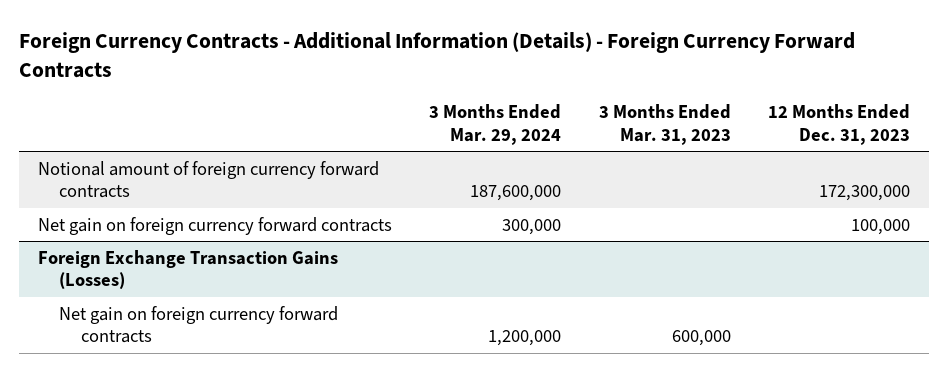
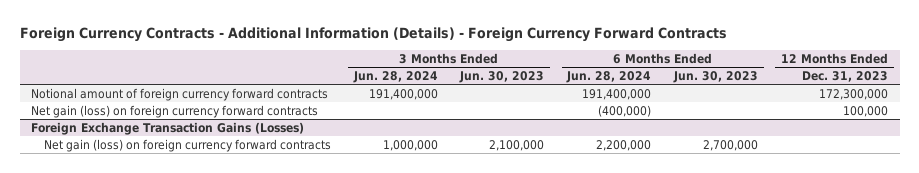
- | 3 Months Ended Mar. 29, 2024 | 3 Months Ended Mar. 31, 2023 | 12 Months Ended Dec. 31, 2023
+ | 3 Months Ended Jun. 28, 2024 | 3 Months Ended Jun. 30, 2023 | 6 Months Ended Jun. 28, 2024 | 6 Months Ended Jun. 30, 2023 | 12 Months Ended Dec. 31, 2023
- Net gain on foreign currency forward contracts | 300,000 | | 100,000
+ Net gain (loss) on foreign currency forward contracts | | | (400,000) | | 100,000
@ Foreign Exchange Transaction Gains (Losses)
- Net gain on foreign currency forward contracts | 1,200,000 | 600,000 |
+ Net gain (loss) on foreign currency forward contracts | 1,000,000 | 2,100,000 | 2,200,000 | 2,700,000 |

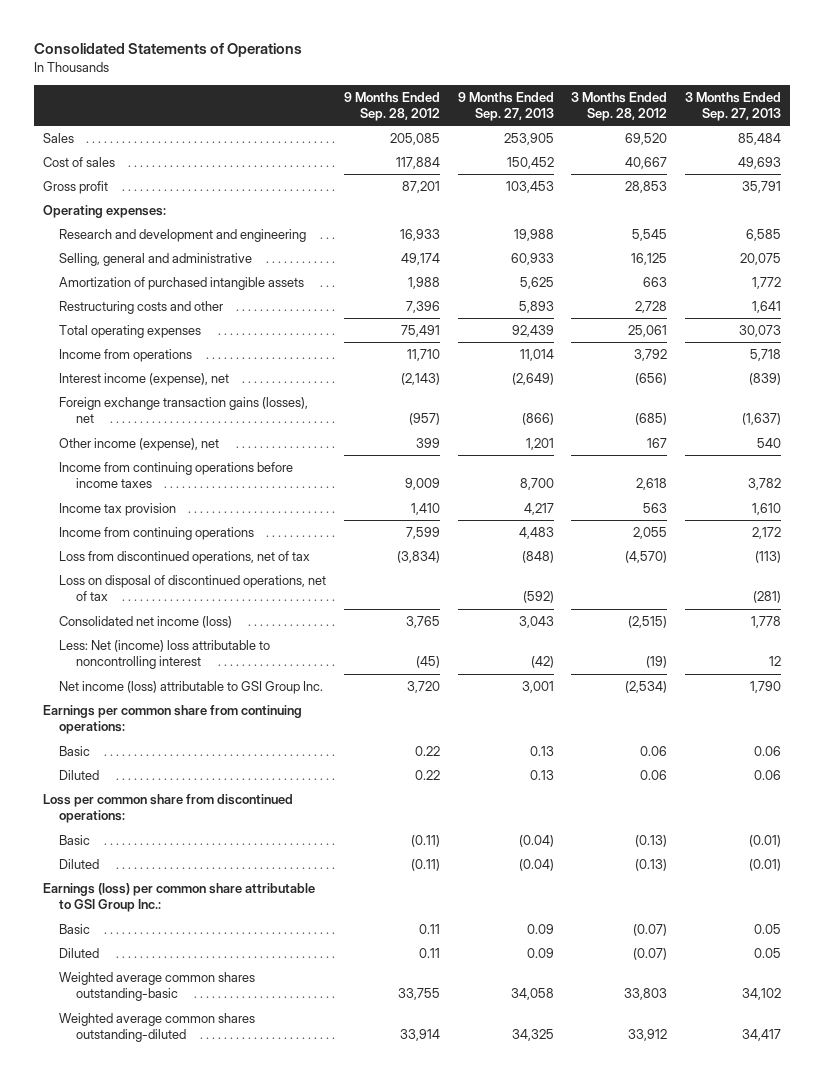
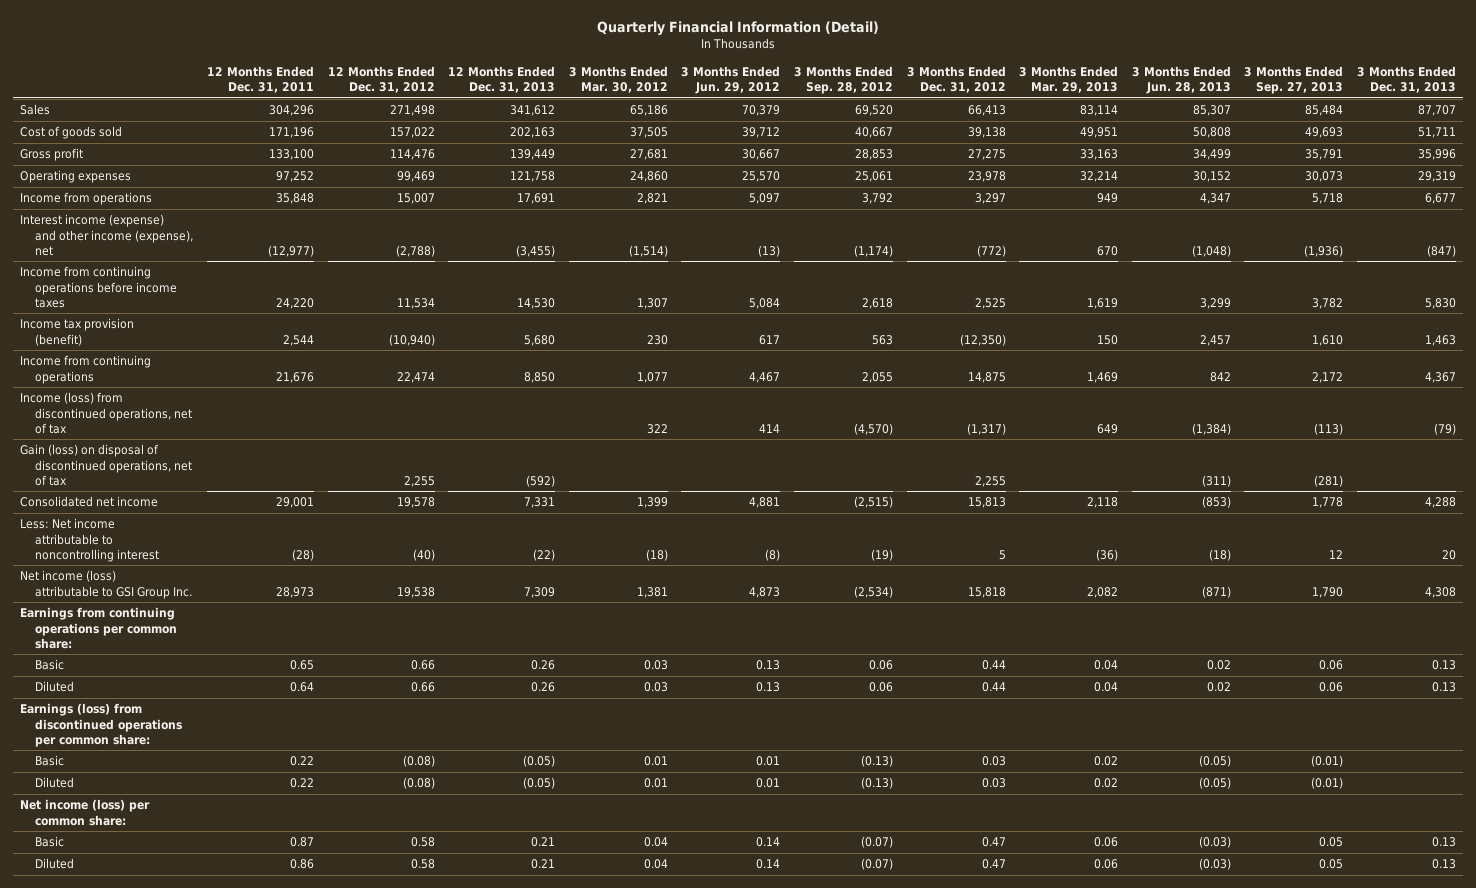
- Consolidated Statements of Operations
+ Quarterly Financial Information (Detail)
- | 9 Months Ended Sep. 28, 2012 | 9 Months Ended Sep. 27, 2013 | 3 Months Ended Sep. 28, 2012 | 3 Months Ended Sep. 27, 2013
+ | 12 Months Ended Dec. 31, 2011 | 12 Months Ended Dec. 31, 2012 | 12 Months Ended Dec. 31, 2013 | 3 Months Ended Mar. 30, 2012 | 3 Months Ended Jun. 29, 2012 | 3 Months Ended Sep. 28, 2012 | 3 Months Ended Dec. 31, 2012 | 3 Months Ended Mar. 29, 2013 | 3 Months Ended Jun. 28, 2013 | 3 Months Ended Sep. 27, 2013 | 3 Months Ended Dec. 31, 2013
- Cost of sales | 117,884 | 150,452 | 40,667 | 49,693
+ Cost of goods sold | 171,196 | 157,022 | 202,163 | 37,505 | 39,712 | 40,667 | 39,138 | 49,951 | 50,808 | 49,693 | 51,711
- Operating expenses:
- Research and development and engineering | 16,933 | 19,988 | 5,545 | 6,585
- Selling, general and administrative | 49,174 | 60,933 | 16,125 | 20,075
- Amortization of purchased intangible assets | 1,988 | 5,625 | 663 | 1,772
- Restructuring costs and other | 7,396 | 5,893 | 2,728 | 1,641
- Total operating expenses | 75,491 | 92,439 | 25,061 | 30,073
+ Operating expenses | 97,252 | 99,469 | 121,758 | 24,860 | 25,570 | 25,061 | 23,978 | 32,214 | 30,152 | 30,073 | 29,319
- Interest income (expense), net | (2,143) | (2,649) | (656) | (839)
- Foreign exchange transaction gains (losses), net | (957) | (866) | (685) | (1,637)
- Other income (expense), net | 399 | 1,201 | 167 | 540
+ Interest income (expense) and other income (expense), net | (12,977) | (2,788) | (3,455) | (1,514) | (13) | (1,174) | (772) | 670 | (1,048) | (1,936) | (847)
- Income tax provision | 1,410 | 4,217 | 563 | 1,610
+ Income tax provision (benefit) | 2,544 | (10,940) | 5,680 | 230 | 617 | 563 | (12,350) | 150 | 2,457 | 1,610 | 1,463
- Loss from discontinued operations, net of tax | (3,834) | (848) | (4,570) | (113)
- Loss on disposal of discontinued operations, net of tax | | (592) | | (281)
- Consolidated net income (loss) | 3,765 | 3,043 | (2,515) | 1,778
- Less: Net (income) loss attributable to noncontrolling interest | (45) | (42) | (19) | 12
+ Income (loss) from discontinued operations, net of tax | | | | 322 | 414 | (4,570) | (1,317) | 649 | (1,384) | (113) | (79)
+ Gain (loss) on disposal of discontinued operations, net of tax | | 2,255 | (592) | | | | 2,255 | | (311) | (281) |
+ Consolidated net income | 29,001 | 19,578 | 7,331 | 1,399 | 4,881 | (2,515) | 15,813 | 2,118 | (853) | 1,778 | 4,288
+ Less: Net income attributable to noncontrolling interest | (28) | (40) | (22) | (18) | (8) | (19) | 5 | (36) | (18) | 12 | 20
- Earnings per common share from continuing operations:
+ Earnings from continuing operations per common share:
- Loss per common share from discontinued operations:
+ Earnings (loss) from discontinued operations per common share:
- Earnings (loss) per common share attributable to GSI Group Inc.:
+ Net income (loss) per common share:
- Weighted average common shares outstanding-basic | 33,755 | 34,058 | 33,803 | 34,102
- Weighted average common shares outstanding-diluted | 33,914 | 34,325 | 33,912 | 34,417

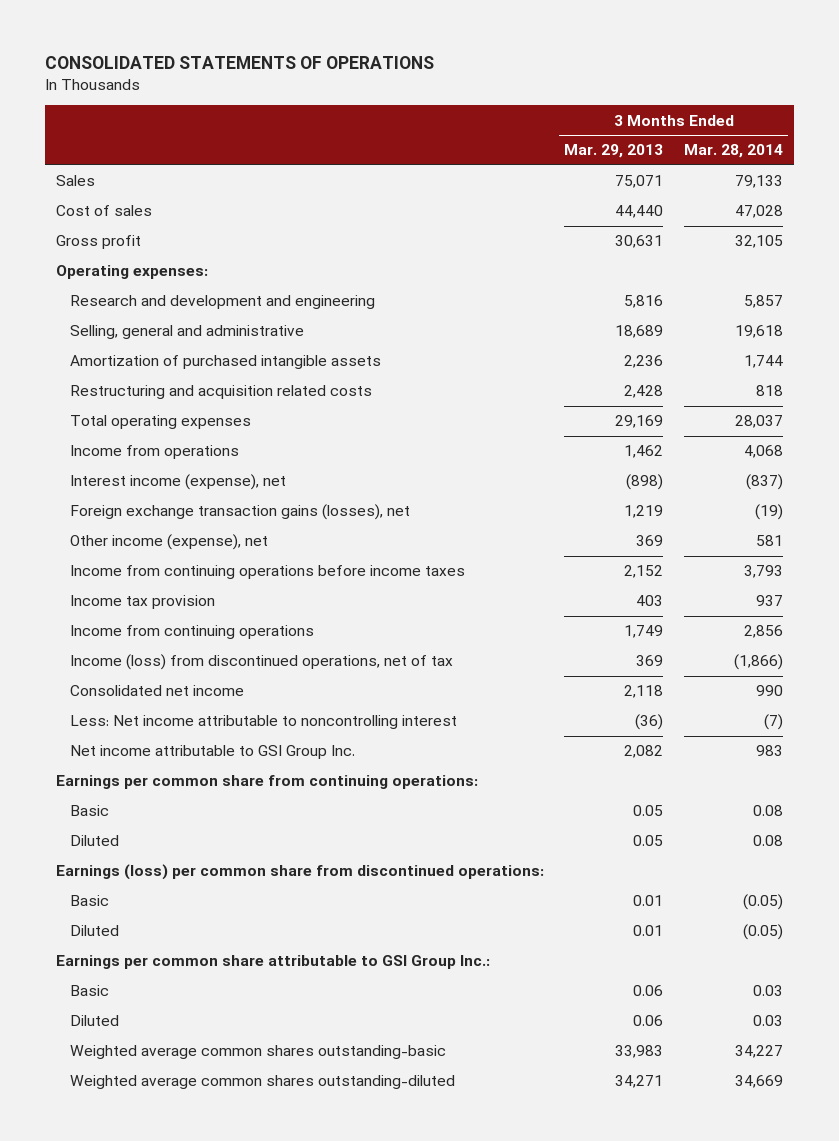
- Quarterly Financial Information (Detail)
+ CONSOLIDATED STATEMENTS OF OPERATIONS
- | 12 Months Ended Dec. 31, 2011 | 12 Months Ended Dec. 31, 2012 | 12 Months Ended Dec. 31, 2013 | 3 Months Ended Mar. 30, 2012 | 3 Months Ended Jun. 29, 2012 | 3 Months Ended Sep. 28, 2012 | 3 Months Ended Dec. 31, 2012 | 3 Months Ended Mar. 29, 2013 | 3 Months Ended Jun. 28, 2013 | 3 Months Ended Sep. 27, 2013 | 3 Months Ended Dec. 31, 2013
+ | 3 Months Ended Mar. 29, 2013 | 3 Months Ended Mar. 28, 2014
- Sales | 304,296 | 271,498 | 341,612 | 65,186 | 70,379 | 69,520 | 66,413 | 83,114 | 85,307 | 85,484 | 87,707
- Cost of goods sold | 171,196 | 157,022 | 202,163 | 37,505 | 39,712 | 40,667 | 39,138 | 49,951 | 50,808 | 49,693 | 51,711
- Gross profit | 133,100 | 114,476 | 139,449 | 27,681 | 30,667 | 28,853 | 27,275 | 33,163 | 34,499 | 35,791 | 35,996
- Operating expenses | 97,252 | 99,469 | 121,758 | 24,860 | 25,570 | 25,061 | 23,978 | 32,214 | 30,152 | 30,073 | 29,319
- Income from operations | 35,848 | 15,007 | 17,691 | 2,821 | 5,097 | 3,792 | 3,297 | 949 | 4,347 | 5,718 | 6,677
- Interest income (expense) and other income (expense), net | (12,977) | (2,788) | (3,455) | (1,514) | (13) | (1,174) | (772) | 670 | (1,048) | (1,936) | (847)
- Income from continuing operations before income taxes | 24,220 | 11,534 | 14,530 | 1,307 | 5,084 | 2,618 | 2,525 | 1,619 | 3,299 | 3,782 | 5,830
- Income tax provision (benefit) | 2,544 | (10,940) | 5,680 | 230 | 617 | 563 | (12,350) | 150 | 2,457 | 1,610 | 1,463
- Income from continuing operations | 21,676 | 22,474 | 8,850 | 1,077 | 4,467 | 2,055 | 14,875 | 1,469 | 842 | 2,172 | 4,367
- Income (loss) from discontinued operations, net of tax | | | | 322 | 414 | (4,570) | (1,317) | 649 | (1,384) | (113) | (79)
- Gain (loss) on disposal of discontinued operations, net of tax | | 2,255 | (592) | | | | 2,255 | | (311) | (281) |
+ Sales | 75,071 | 79,133
+ Cost of sales | 44,440 | 47,028
+ Gross profit | 30,631 | 32,105
+ Operating expenses:
+ Research and development and engineering | 5,816 | 5,857
+ Selling, general and administrative | 18,689 | 19,618
+ Amortization of purchased intangible assets | 2,236 | 1,744
+ Restructuring and acquisition related costs | 2,428 | 818
+ Total operating expenses | 29,169 | 28,037
+ Income from operations | 1,462 | 4,068
+ Interest income (expense), net | (898) | (837)
+ Foreign exchange transaction gains (losses), net | 1,219 | (19)
+ Other income (expense), net | 369 | 581
+ Income from continuing operations before income taxes | 2,152 | 3,793
+ Income tax provision | 403 | 937
+ Income from continuing operations | 1,749 | 2,856
+ Income (loss) from discontinued operations, net of tax | 369 | (1,866)
- Net income (loss) attributable to GSI Group Inc. | 28,973 | 19,538 | 7,309 | 1,381 | 4,873 | (2,534) | 15,818 | 2,082 | (871) | 1,790 | 4,308
- Earnings from continuing operations per common share:
- Basic | 0.65 | 0.66 | 0.26 | 0.03 | 0.13 | 0.06 | 0.44 | 0.04 | 0.02 | 0.06 | 0.13
- Diluted | 0.64 | 0.66 | 0.26 | 0.03 | 0.13 | 0.06 | 0.44 | 0.04 | 0.02 | 0.06 | 0.13
- Earnings (loss) from discontinued operations per common share:
- Basic | 0.22 | (0.08) | (0.05) | 0.01 | 0.01 | (0.13) | 0.03 | 0.02 | (0.05) | (0.01) |
- Diluted | 0.22 | (0.08) | (0.05) | 0.01 | 0.01 | (0.13) | 0.03 | 0.02 | (0.05) | (0.01) |
- Net income (loss) per common share:
+ Net income attributable to GSI Group Inc. | 2,082 | 983
+ Earnings per common share from continuing operations:
+ Basic | 0.05 | 0.08
+ Diluted | 0.05 | 0.08
+ Earnings (loss) per common share from discontinued operations:
+ Basic | 0.01 | (0.05)
+ Diluted | 0.01 | (0.05)
+ Earnings per common share attributable to GSI Group Inc.:
+ Weighted average common shares outstanding-basic | 33,983 | 34,227
+ Weighted average common shares outstanding-diluted | 34,271 | 34,669

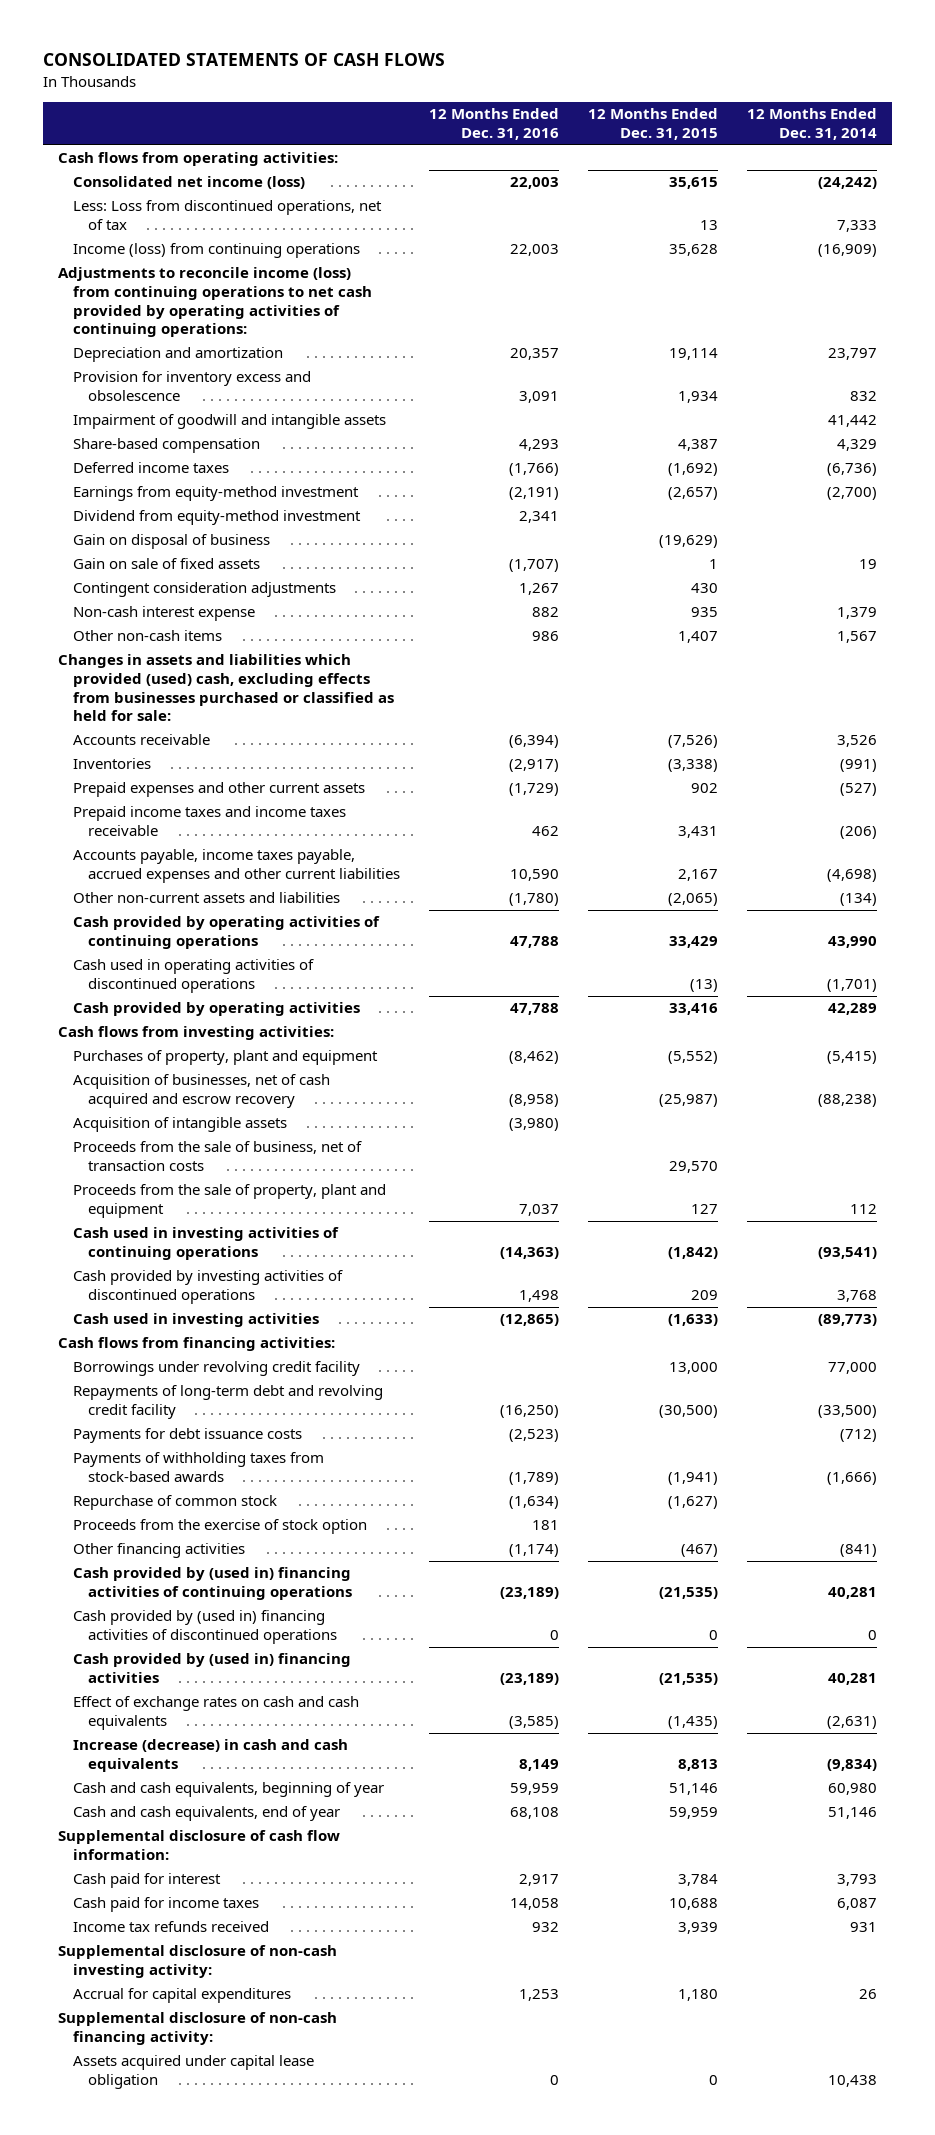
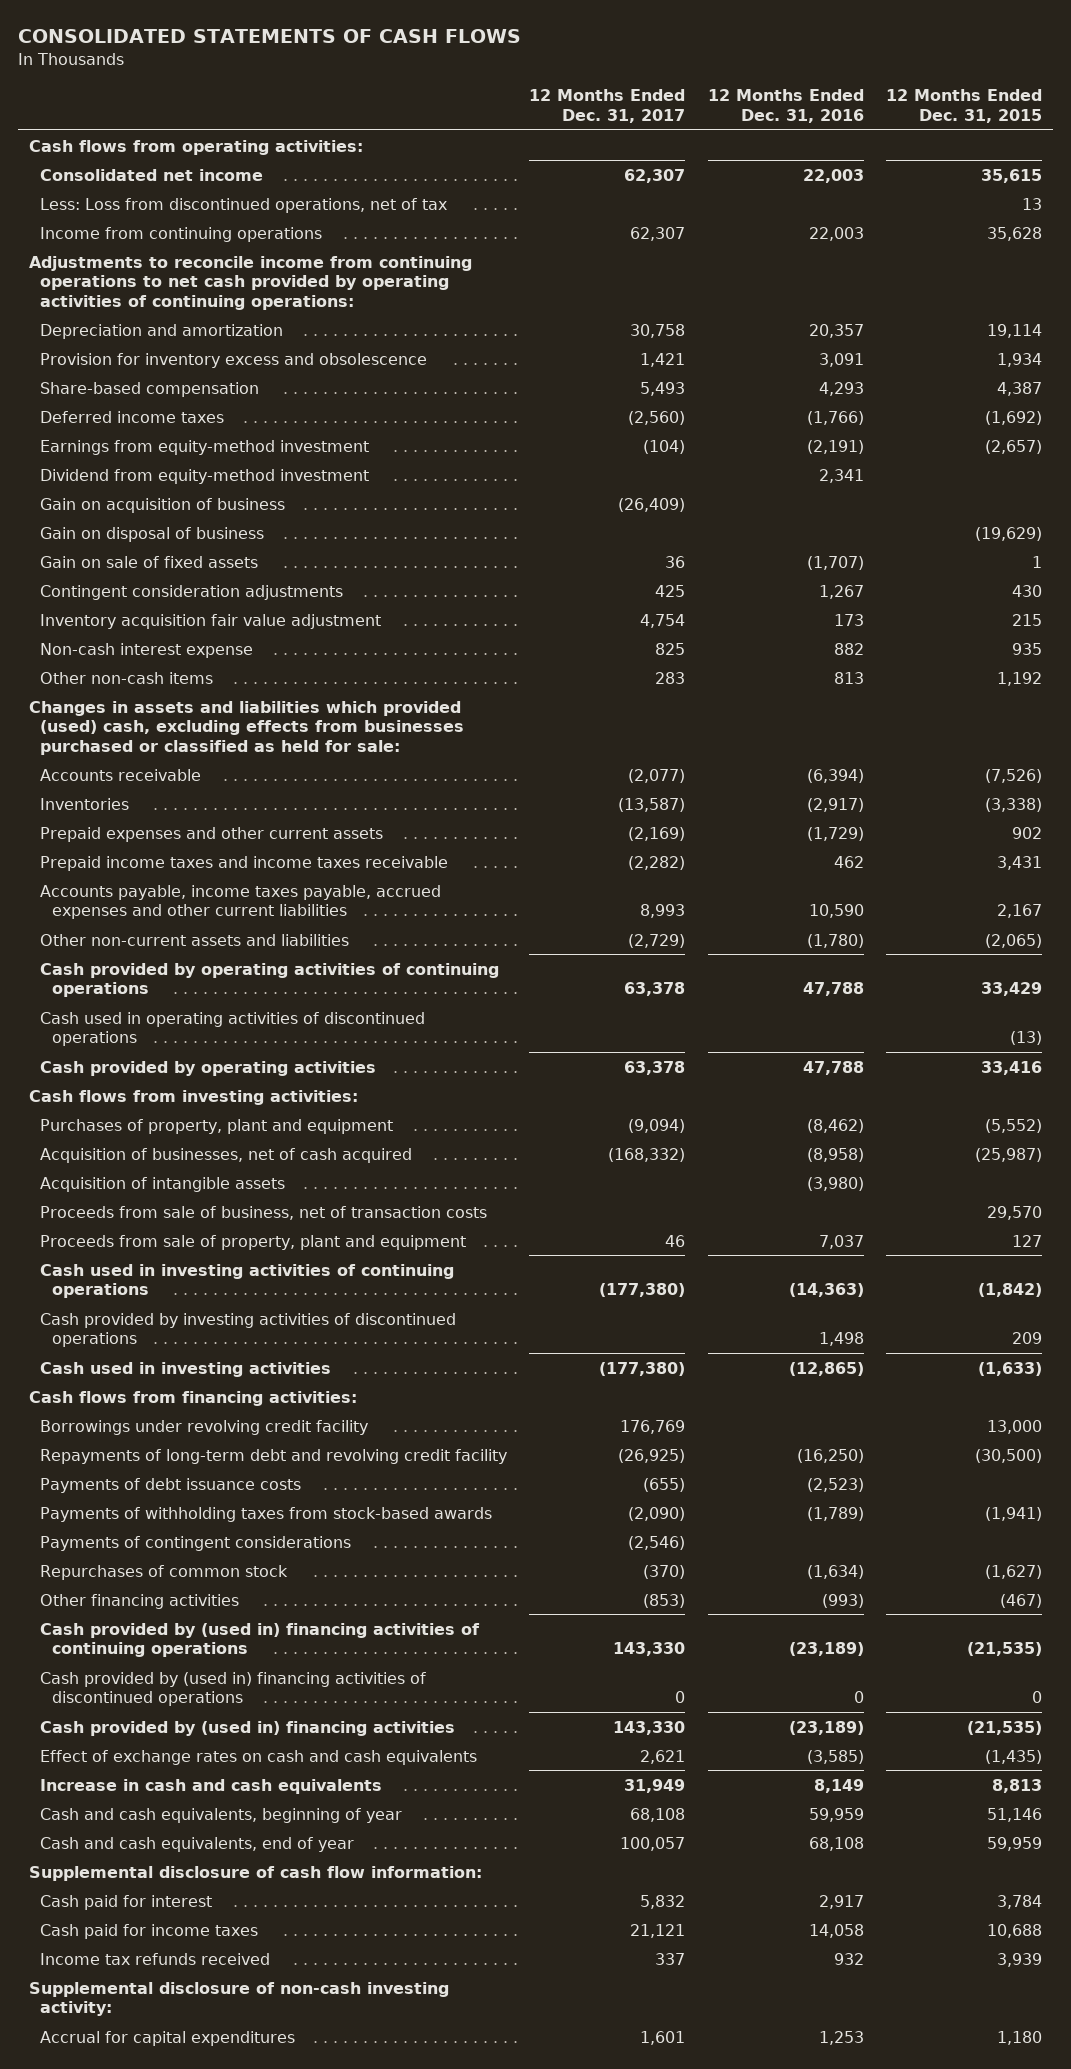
- | 12 Months Ended Dec. 31, 2016 | 12 Months Ended Dec. 31, 2015 | 12 Months Ended Dec. 31, 2014
+ | 12 Months Ended Dec. 31, 2017 | 12 Months Ended Dec. 31, 2016 | 12 Months Ended Dec. 31, 2015
- Consolidated net income (loss) | 22,003 | 35,615 | (24,242)
+ Consolidated net income | 62,307 | 22,003 | 35,615
- Income (loss) from continuing operations | 22,003 | 35,628 | (16,909)
- Adjustments to reconcile income (loss) from continuing operations to net cash provided by operating activities of continuing operations:
+ Income from continuing operations | 62,307 | 22,003 | 35,628
+ Adjustments to reconcile income from continuing operations to net cash provided by operating activities of continuing operations:
- Impairment of goodwill and intangible assets | | | 41,442
+ Gain on acquisition of business | (26,409) | |
+ Inventory acquisition fair value adjustment | 4,754 | 173 | 215
- Other non-cash items | 986 | 1,407 | 1,567
+ Other non-cash items | 283 | 813 | 1,192
- Acquisition of businesses, net of cash acquired and escrow recovery | (8,958) | (25,987) | (88,238)
+ Acquisition of businesses, net of cash acquired | (168,332) | (8,958) | (25,987)
- Proceeds from the sale of business, net of transaction costs | | 29,570 |
- Proceeds from the sale of property, plant and equipment | 7,037 | 127 | 112
+ Proceeds from sale of business, net of transaction costs | | | 29,570
+ Proceeds from sale of property, plant and equipment | 46 | 7,037 | 127
- Payments for debt issuance costs | (2,523) | | (712)
+ Payments of debt issuance costs | (655) | (2,523) |
- Repurchase of common stock | (1,634) | (1,627) |
- Proceeds from the exercise of stock option | 181 | |
- Other financing activities | (1,174) | (467) | (841)
+ Payments of contingent considerations | (2,546) | |
+ Repurchases of common stock | (370) | (1,634) | (1,627)
+ Other financing activities | (853) | (993) | (467)
- Increase (decrease) in cash and cash equivalents | 8,149 | 8,813 | (9,834)
+ Increase in cash and cash equivalents | 31,949 | 8,149 | 8,813
- Supplemental disclosure of non-cash financing activity:
- Assets acquired under capital lease obligation | 0 | 0 | 10,438

